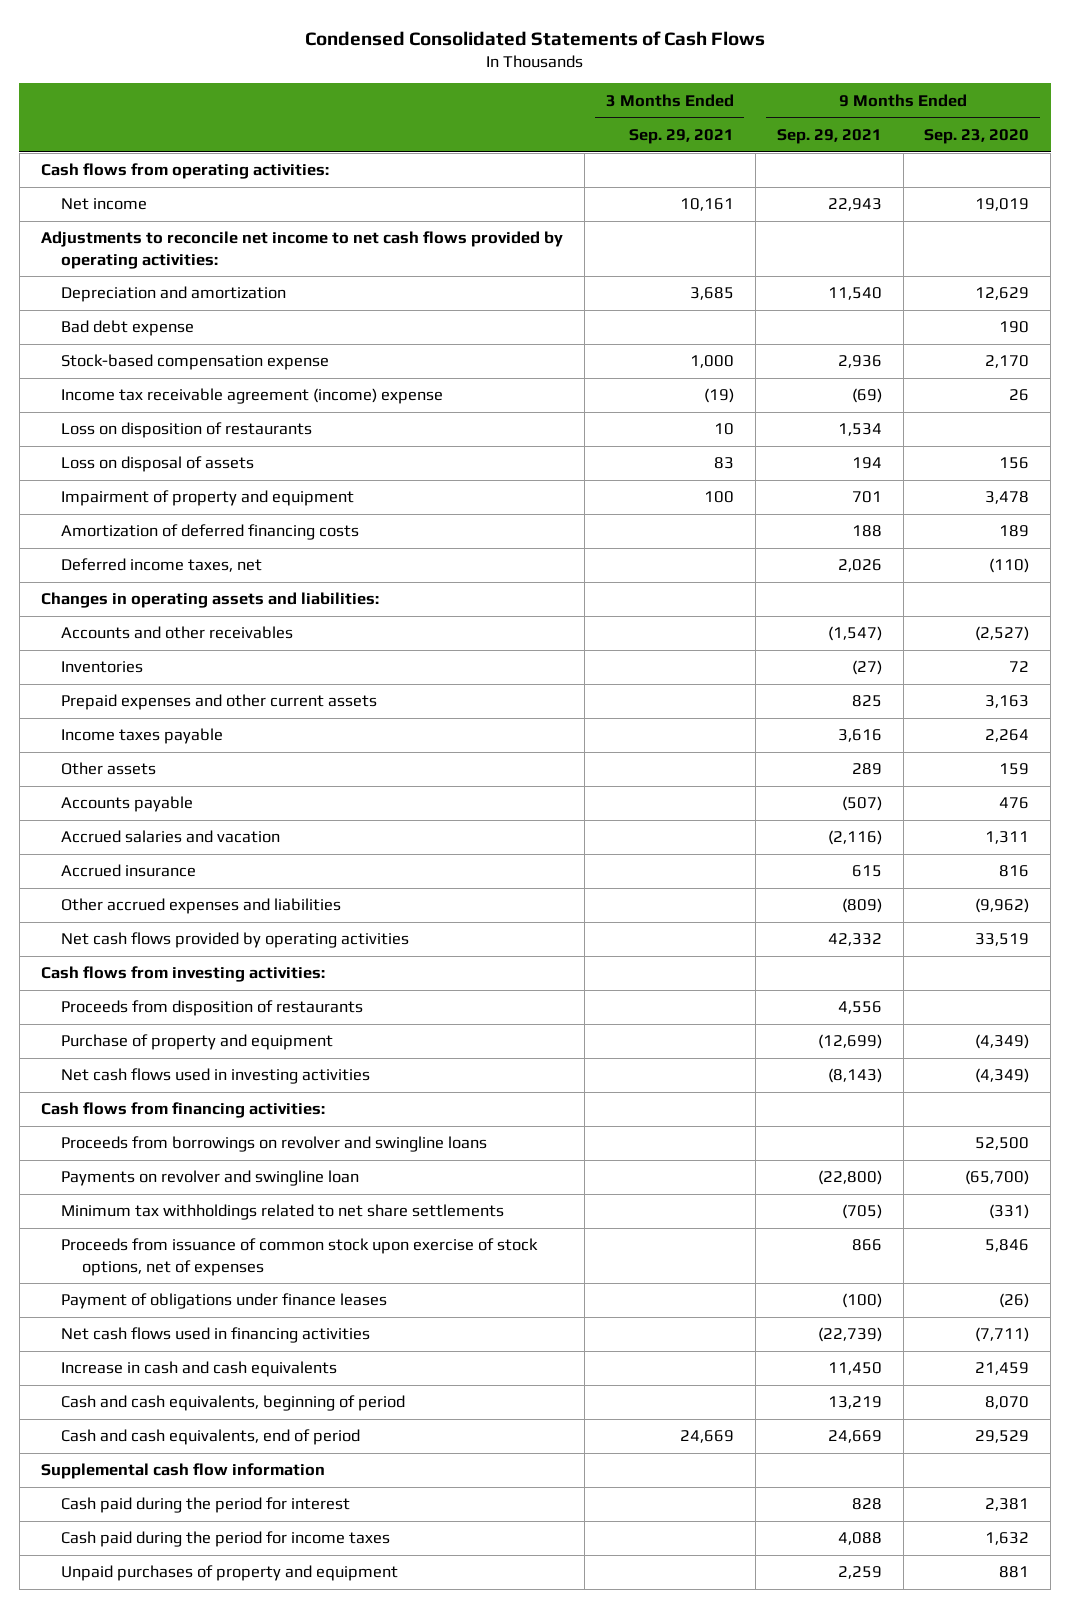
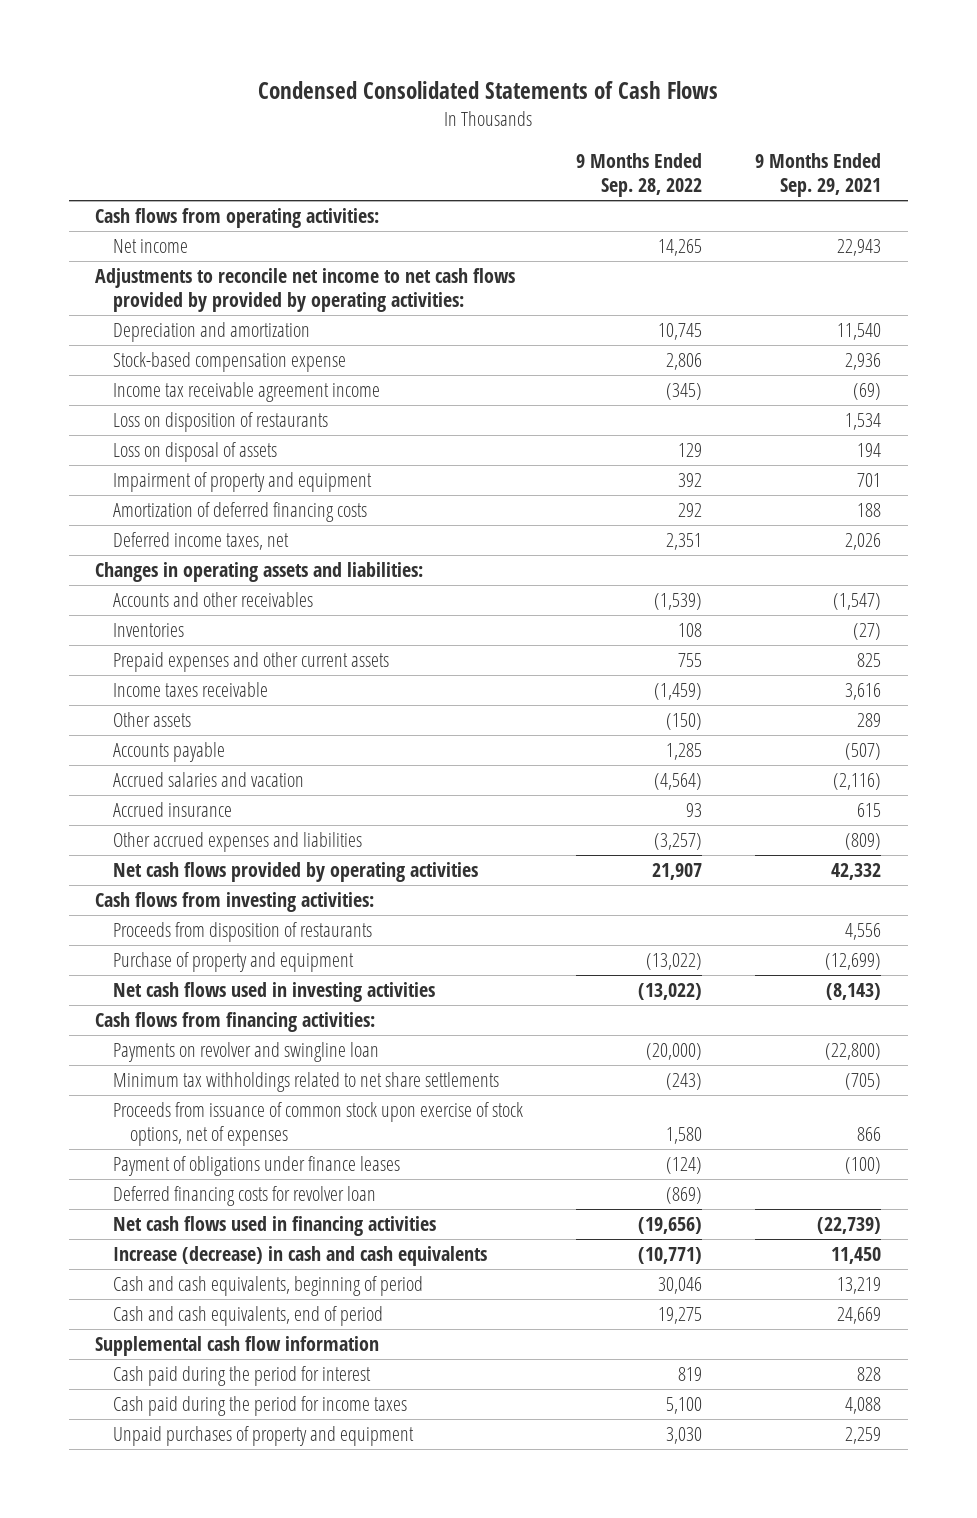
- | 3 Months Ended Sep. 29, 2021 | 9 Months Ended Sep. 29, 2021 | 9 Months Ended Sep. 23, 2020
+ | 9 Months Ended Sep. 28, 2022 | 9 Months Ended Sep. 29, 2021
- Adjustments to reconcile net income to net cash flows provided by operating activities:
+ Adjustments to reconcile net income to net cash flows provided by provided by operating activities:
- Bad debt expense | | | 190
- Income tax receivable agreement (income) expense | (19) | (69) | 26
+ Income tax receivable agreement income | (345) | (69)
- Income taxes payable | | 3,616 | 2,264
+ Income taxes receivable | (1,459) | 3,616
- Proceeds from borrowings on revolver and swingline loans | | | 52,500
+ Deferred financing costs for revolver loan | (869) |
- Increase in cash and cash equivalents | | 11,450 | 21,459
+ Increase (decrease) in cash and cash equivalents | (10,771) | 11,450

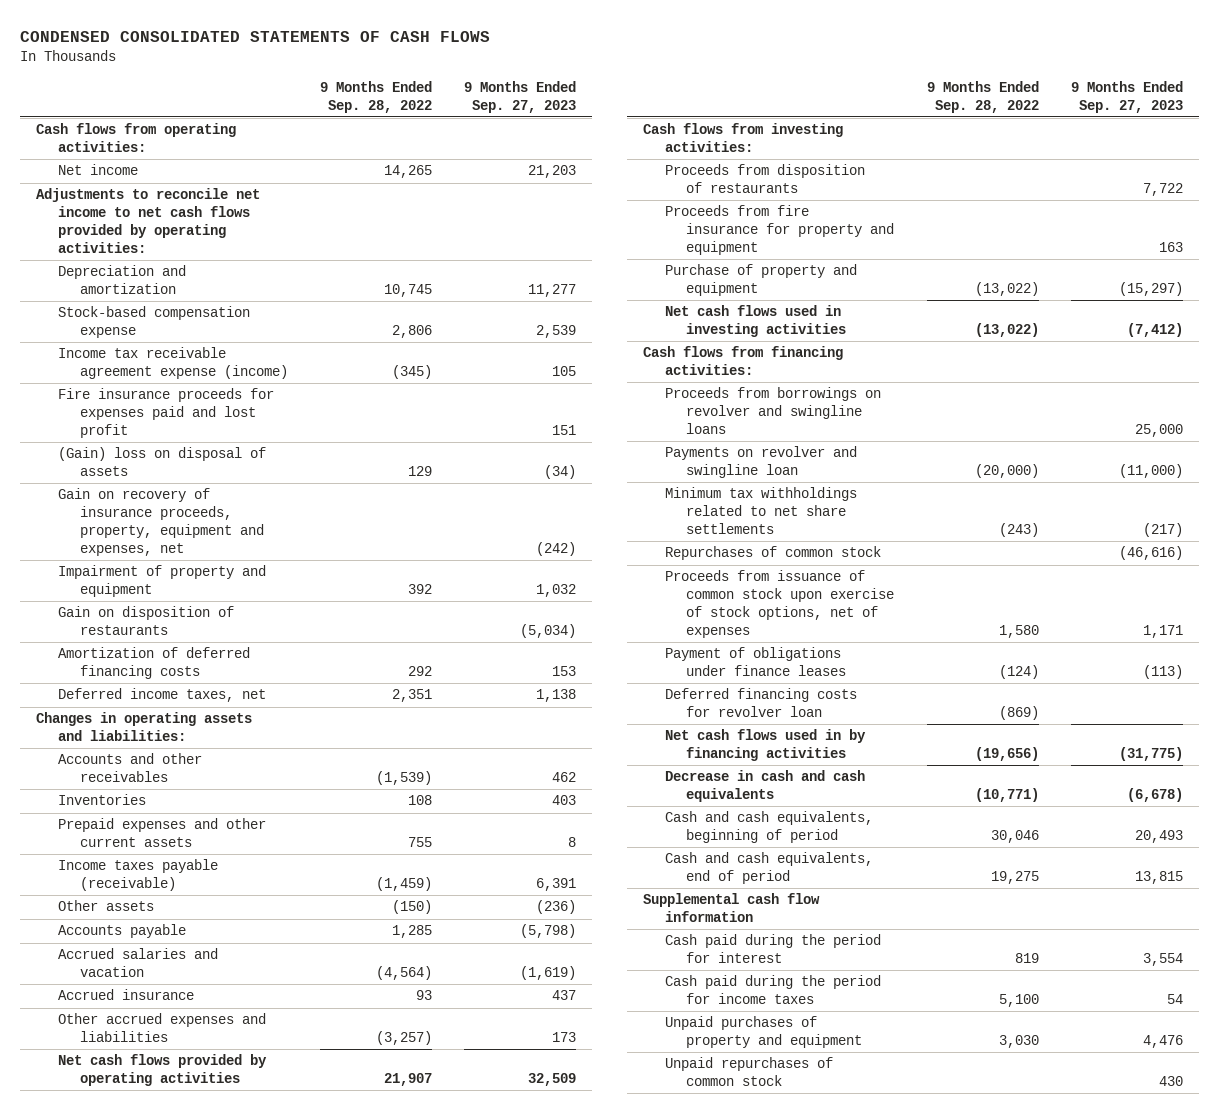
- Condensed Consolidated Statements of Cash Flows
+ CONDENSED CONSOLIDATED STATEMENTS OF CASH FLOWS
- | 9 Months Ended Sep. 28, 2022 | 9 Months Ended Sep. 29, 2021
+ | 9 Months Ended Sep. 28, 2022 | 9 Months Ended Sep. 27, 2023
- Adjustments to reconcile net income to net cash flows provided by provided by operating activities:
+ Adjustments to reconcile net income to net cash flows provided by operating activities:
- Income tax receivable agreement income | (345) | (69)
- Loss on disposition of restaurants | | 1,534
- Loss on disposal of assets | 129 | 194
+ Income tax receivable agreement expense (income) | (345) | 105
+ Fire insurance proceeds for expenses paid and lost profit | | 151
+ (Gain) loss on disposal of assets | 129 | (34)
+ Gain on recovery of insurance proceeds, property, equipment and expenses, net | | (242)
+ Gain on disposition of restaurants | | (5,034)
- Income taxes receivable | (1,459) | 3,616
+ Income taxes payable (receivable) | (1,459) | 6,391
+ Proceeds from fire insurance for property and equipment | | 163
+ Proceeds from borrowings on revolver and swingline loans | | 25,000
+ Repurchases of common stock | | (46,616)
- Net cash flows used in financing activities | (19,656) | (22,739)
- Increase (decrease) in cash and cash equivalents | (10,771) | 11,450
+ Net cash flows used in by financing activities | (19,656) | (31,775)
+ Decrease in cash and cash equivalents | (10,771) | (6,678)
+ Unpaid repurchases of common stock | | 430

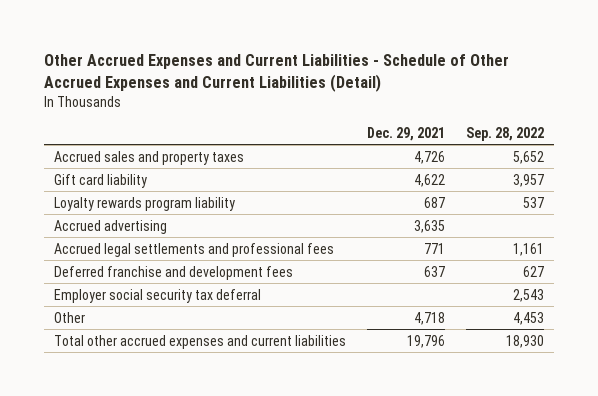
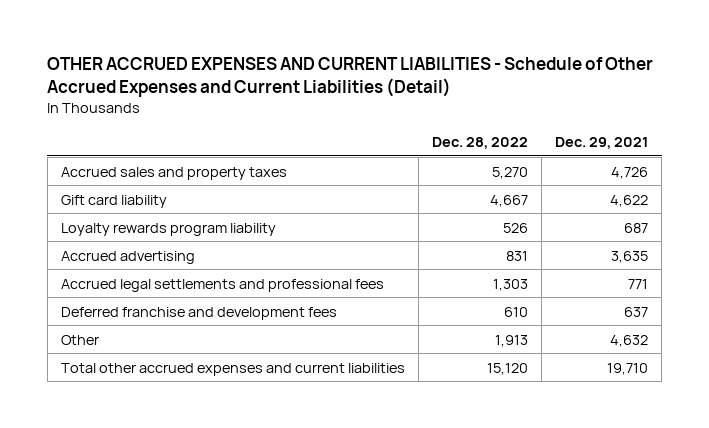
- Other Accrued Expenses and Current Liabilities - Schedule of Other Accrued Expenses and Current Liabilities (Detail)
+ OTHER ACCRUED EXPENSES AND CURRENT LIABILITIES - Schedule of Other Accrued Expenses and Current Liabilities (Detail)
- | Dec. 29, 2021 | Sep. 28, 2022
+ | Dec. 28, 2022 | Dec. 29, 2021
- Employer social security tax deferral | | 2,543
- Other | 4,718 | 4,453
- Total other accrued expenses and current liabilities | 19,796 | 18,930
+ Other | 1,913 | 4,632
+ Total other accrued expenses and current liabilities | 15,120 | 19,710

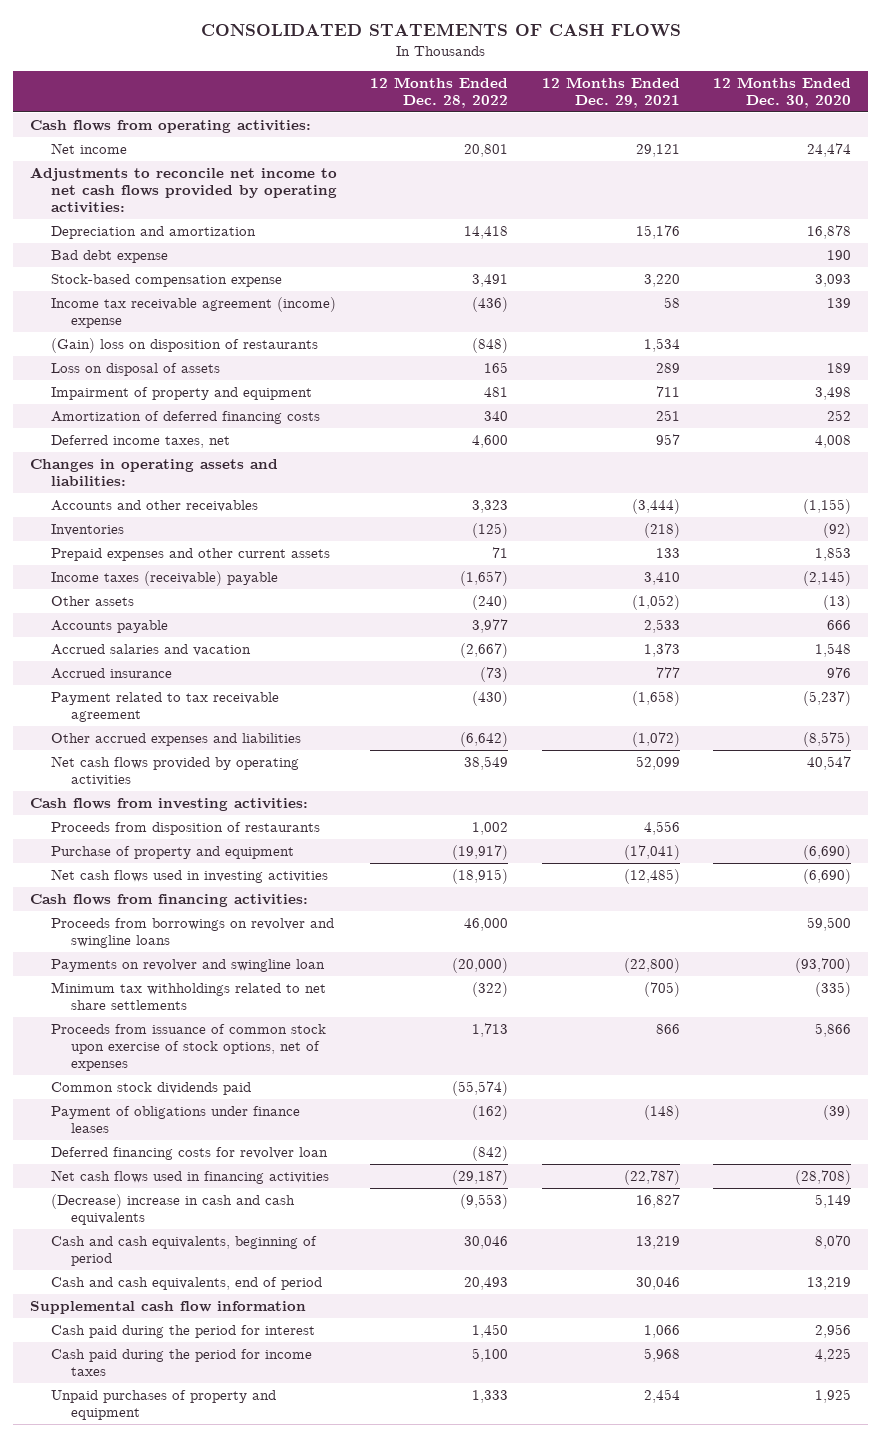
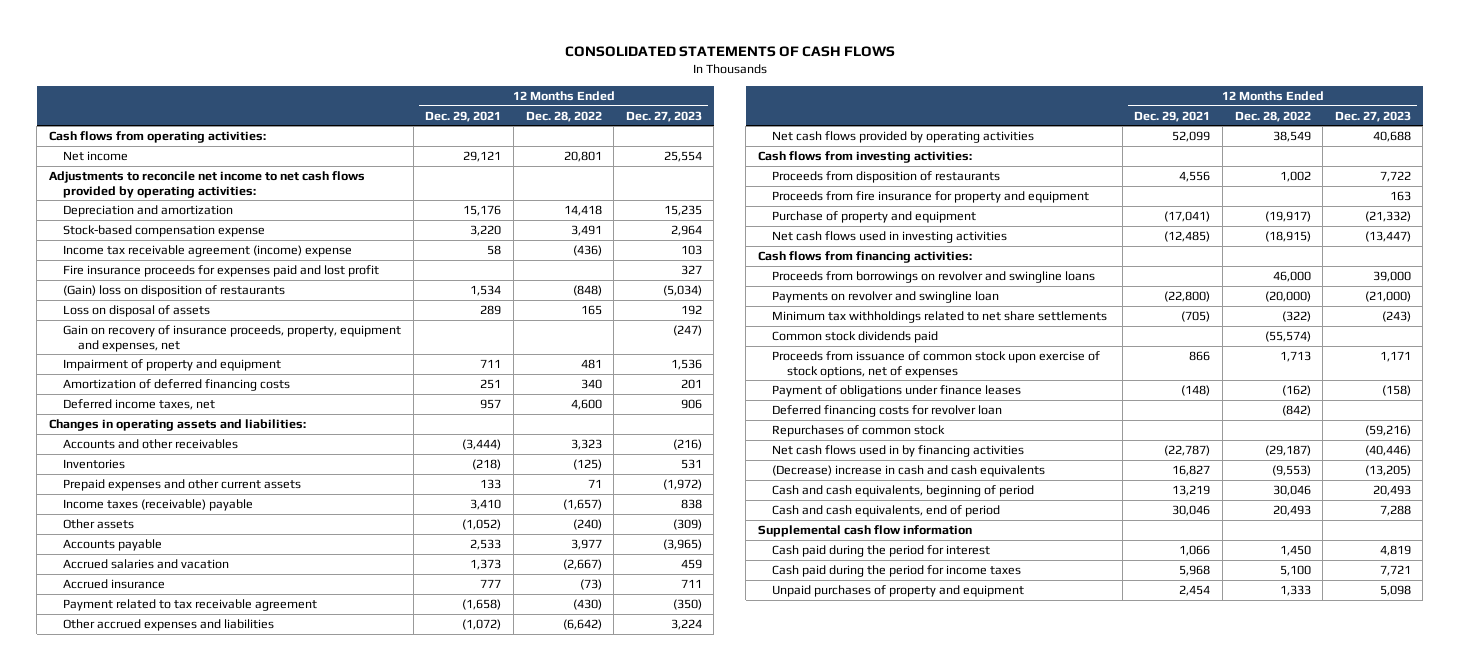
- | 12 Months Ended Dec. 28, 2022 | 12 Months Ended Dec. 29, 2021 | 12 Months Ended Dec. 30, 2020
+ | 12 Months Ended Dec. 29, 2021 | 12 Months Ended Dec. 28, 2022 | 12 Months Ended Dec. 27, 2023
- Bad debt expense | | | 190
+ Fire insurance proceeds for expenses paid and lost profit | | | 327
+ Gain on recovery of insurance proceeds, property, equipment and expenses, net | | | (247)
+ Proceeds from fire insurance for property and equipment | | | 163
moved down: Proceeds from issuance of common stock upon exercise of stock options, net of expenses | 866 | 1,713 | 1,171
- Net cash flows used in financing activities | (29,187) | (22,787) | (28,708)
+ Repurchases of common stock | | | (59,216)
+ Net cash flows used in by financing activities | (22,787) | (29,187) | (40,446)

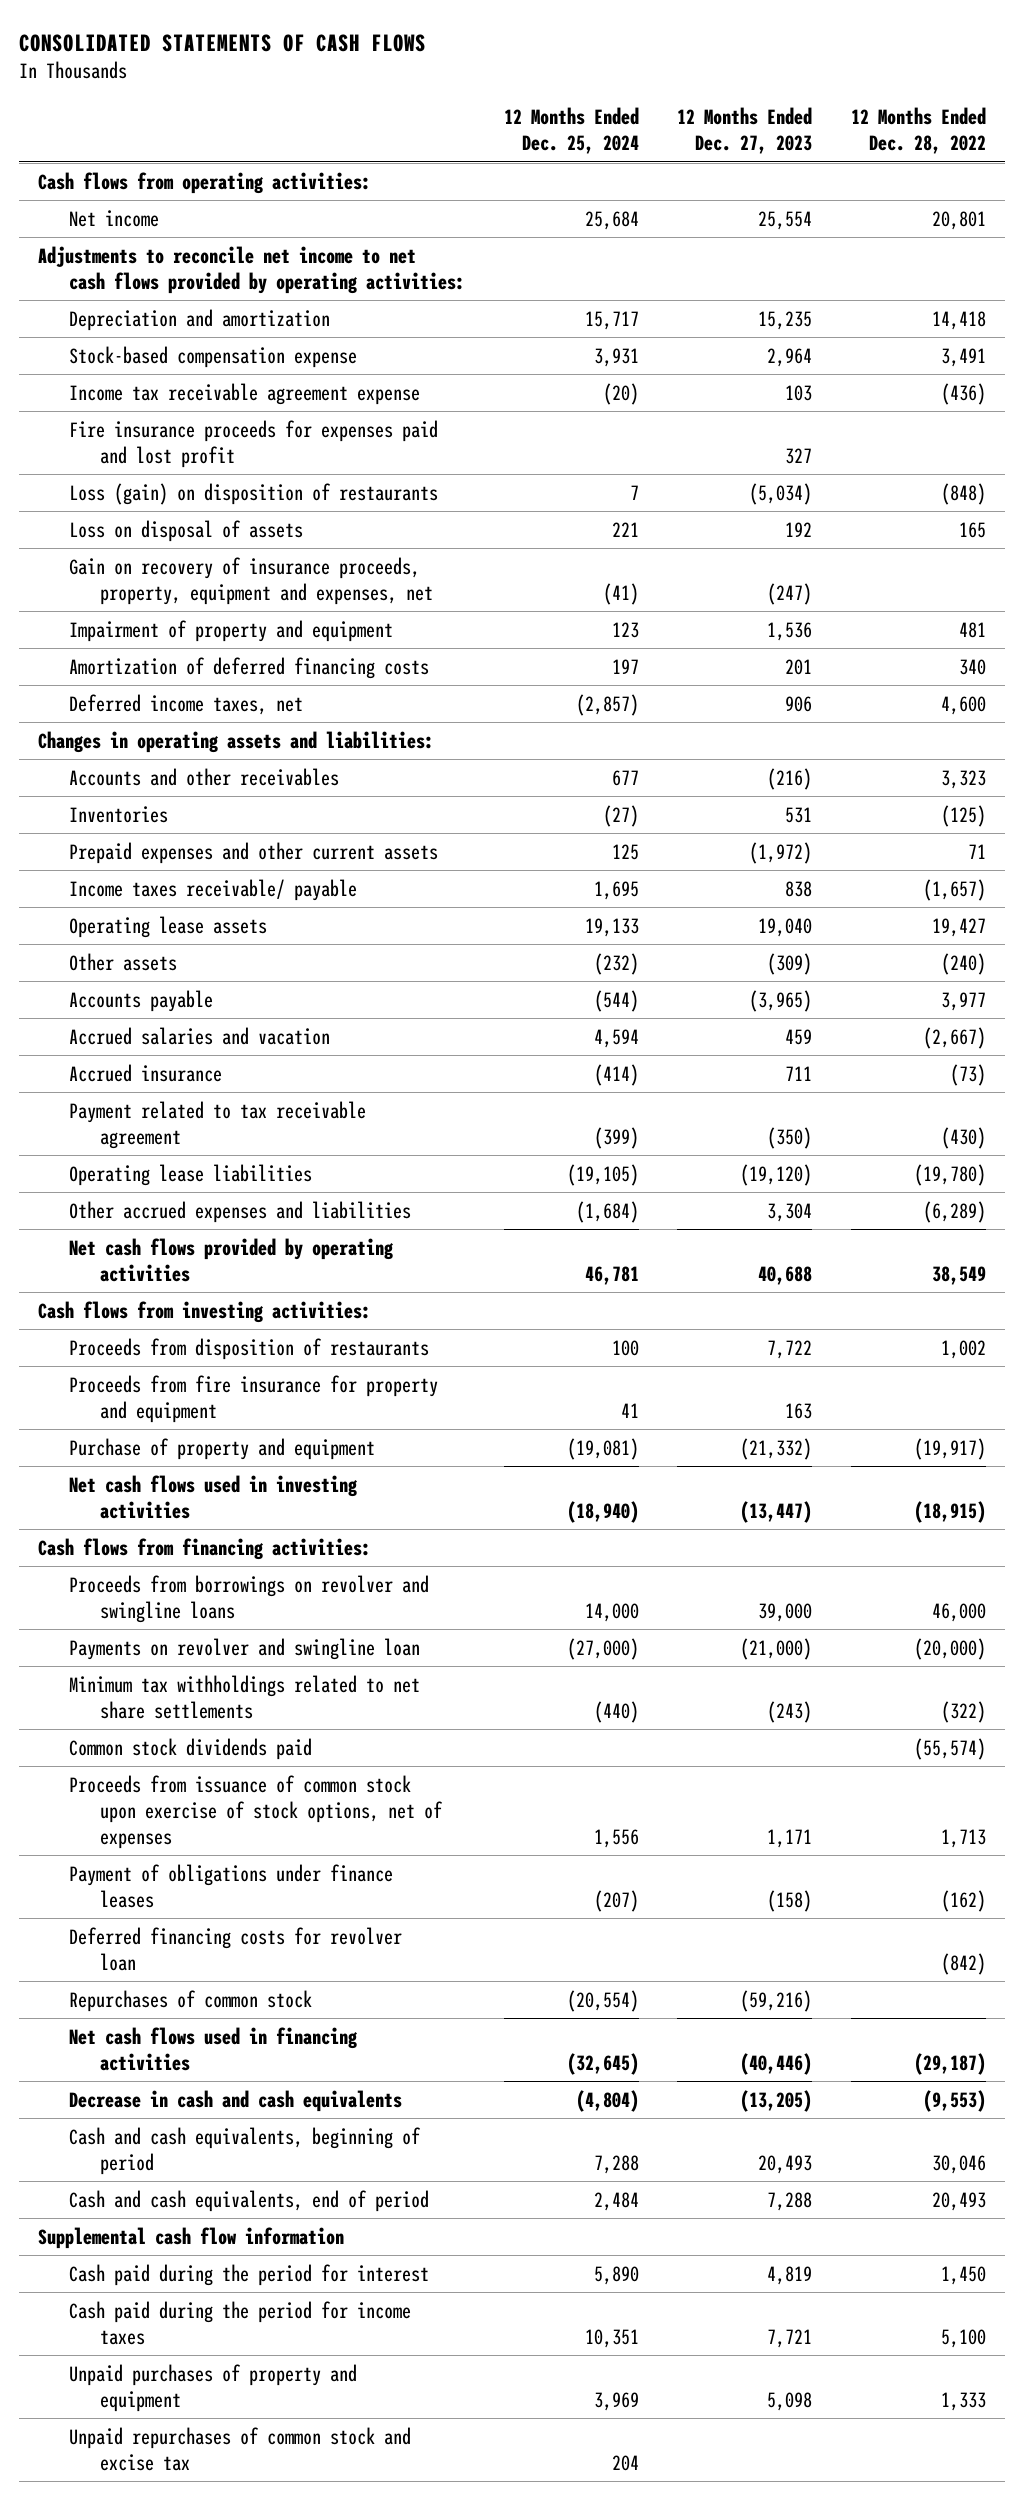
- | 12 Months Ended Dec. 29, 2021 | 12 Months Ended Dec. 28, 2022 | 12 Months Ended Dec. 27, 2023
+ | 12 Months Ended Dec. 25, 2024 | 12 Months Ended Dec. 27, 2023 | 12 Months Ended Dec. 28, 2022
- Income tax receivable agreement (income) expense | 58 | (436) | 103
+ Income tax receivable agreement expense | (20) | 103 | (436)
- (Gain) loss on disposition of restaurants | 1,534 | (848) | (5,034)
+ Loss (gain) on disposition of restaurants | 7 | (5,034) | (848)
- Income taxes (receivable) payable | 3,410 | (1,657) | 838
+ Income taxes receivable/ payable | 1,695 | 838 | (1,657)
+ Operating lease assets | 19,133 | 19,040 | 19,427
- Other accrued expenses and liabilities | (1,072) | (6,642) | 3,224
+ Operating lease liabilities | (19,105) | (19,120) | (19,780)
+ Other accrued expenses and liabilities | (1,684) | 3,304 | (6,289)
- Net cash flows used in by financing activities | (22,787) | (29,187) | (40,446)
- (Decrease) increase in cash and cash equivalents | 16,827 | (9,553) | (13,205)
+ Net cash flows used in financing activities | (32,645) | (40,446) | (29,187)
+ Decrease in cash and cash equivalents | (4,804) | (13,205) | (9,553)
+ Unpaid repurchases of common stock and excise tax | 204 | |

